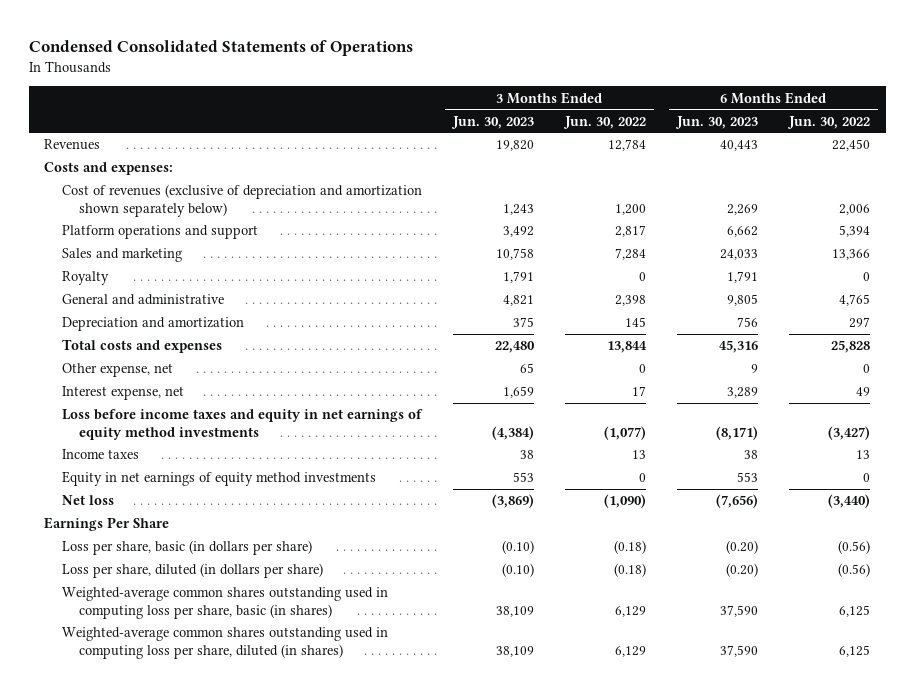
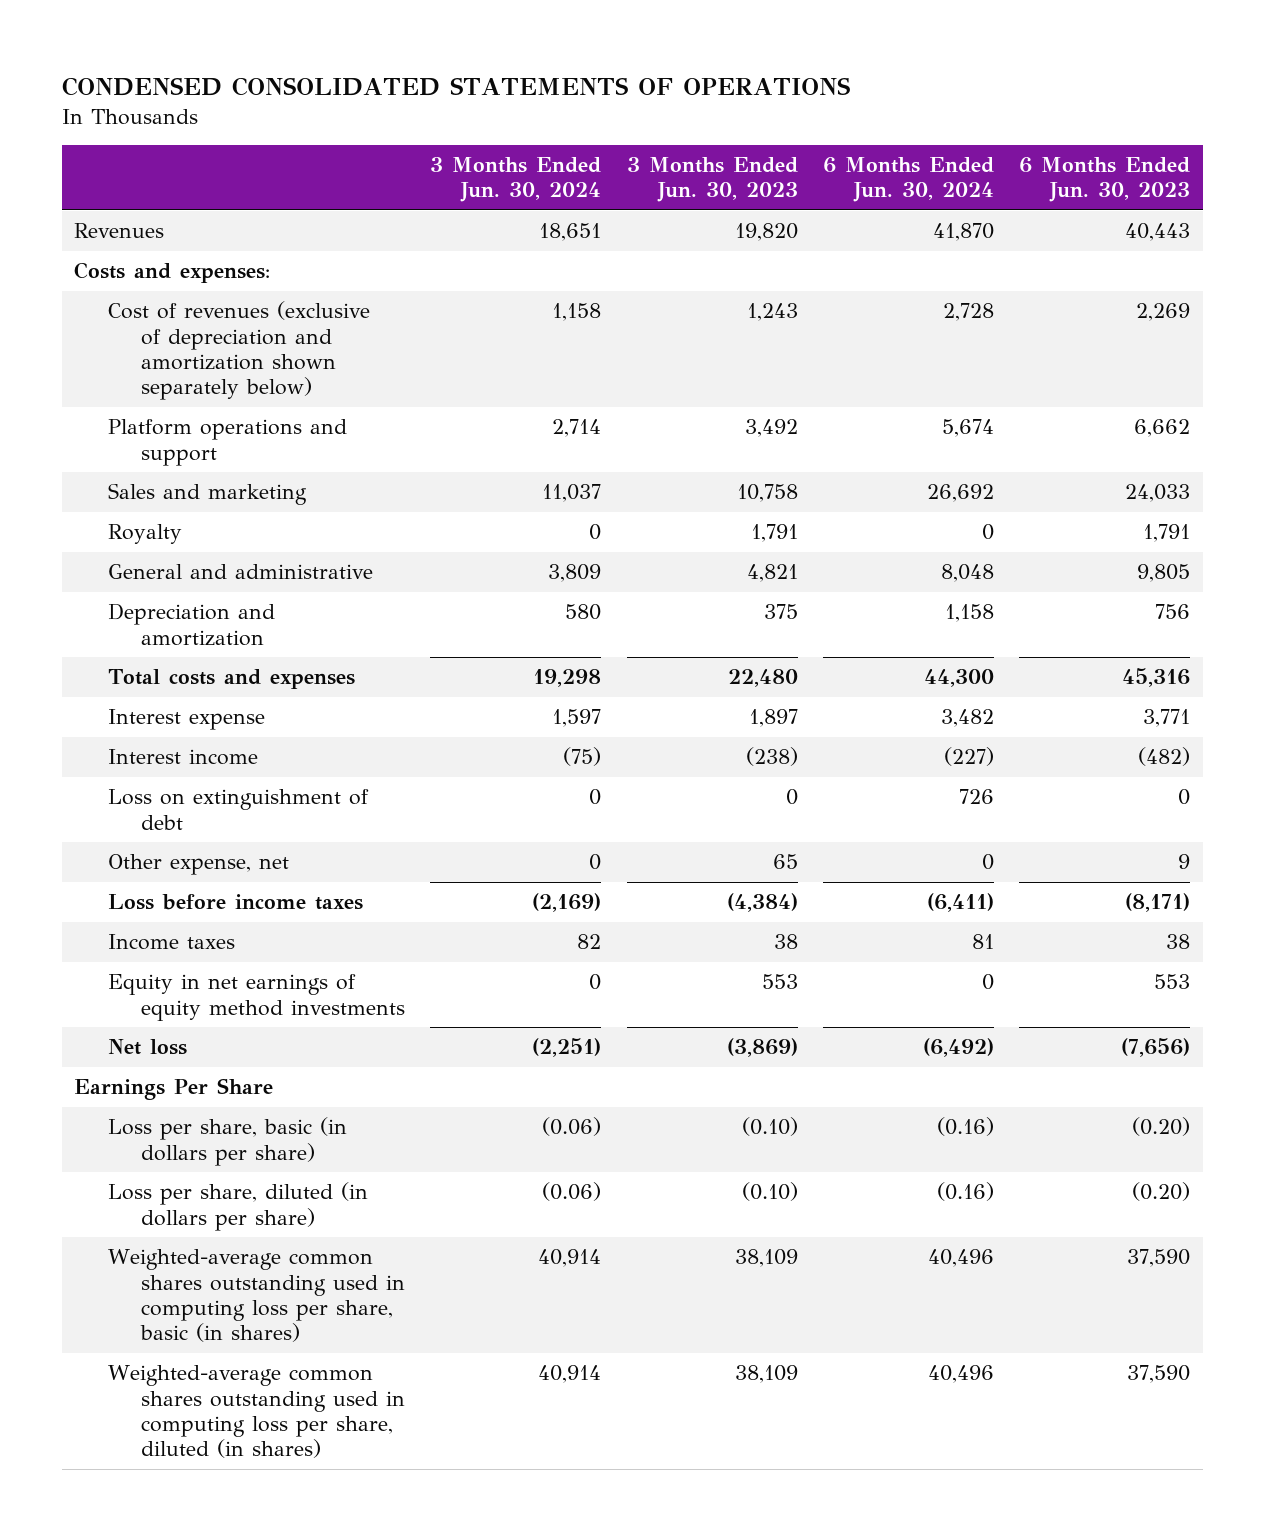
- Condensed Consolidated Statements of Operations
+ CONDENSED CONSOLIDATED STATEMENTS OF OPERATIONS
- | 3 Months Ended Jun. 30, 2023 | 3 Months Ended Jun. 30, 2022 | 6 Months Ended Jun. 30, 2023 | 6 Months Ended Jun. 30, 2022
+ | 3 Months Ended Jun. 30, 2024 | 3 Months Ended Jun. 30, 2023 | 6 Months Ended Jun. 30, 2024 | 6 Months Ended Jun. 30, 2023
+ Interest expense | 1,597 | 1,897 | 3,482 | 3,771
+ Interest income | (75) | (238) | (227) | (482)
+ Loss on extinguishment of debt | 0 | 0 | 726 | 0
- Interest expense, net | 1,659 | 17 | 3,289 | 49
- Loss before income taxes and equity in net earnings of equity method investments | (4,384) | (1,077) | (8,171) | (3,427)
+ Loss before income taxes | (2,169) | (4,384) | (6,411) | (8,171)

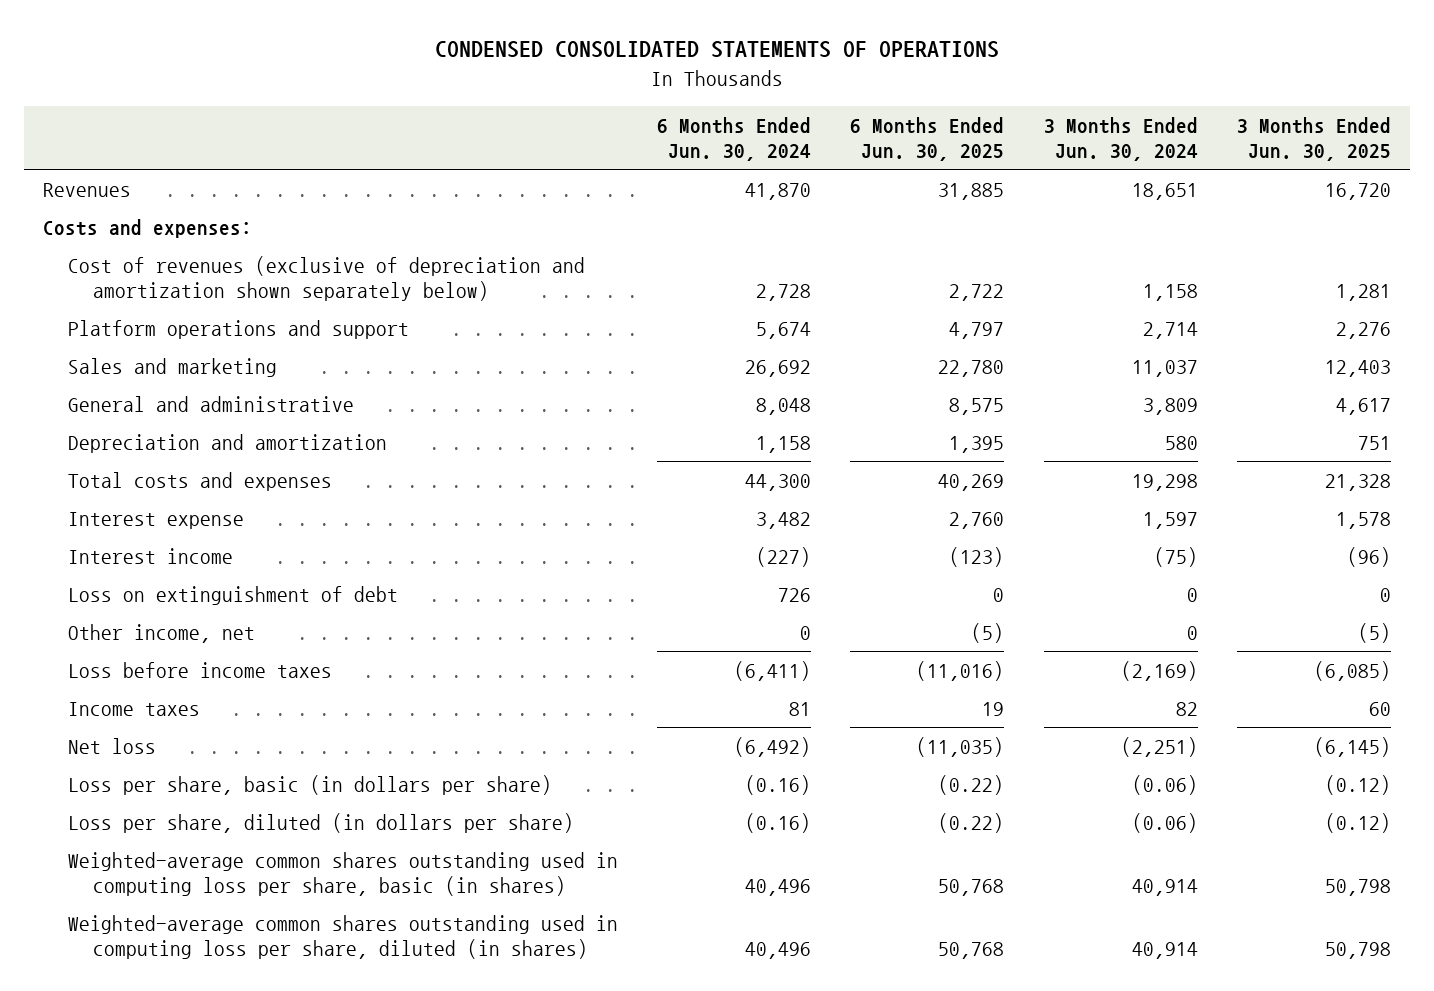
- | 3 Months Ended Jun. 30, 2024 | 3 Months Ended Jun. 30, 2023 | 6 Months Ended Jun. 30, 2024 | 6 Months Ended Jun. 30, 2023
+ | 6 Months Ended Jun. 30, 2024 | 6 Months Ended Jun. 30, 2025 | 3 Months Ended Jun. 30, 2024 | 3 Months Ended Jun. 30, 2025
- Royalty | 0 | 1,791 | 0 | 1,791
- Other expense, net | 0 | 65 | 0 | 9
+ Other income, net | 0 | (5) | 0 | (5)
- Equity in net earnings of equity method investments | 0 | 553 | 0 | 553
- Earnings Per Share

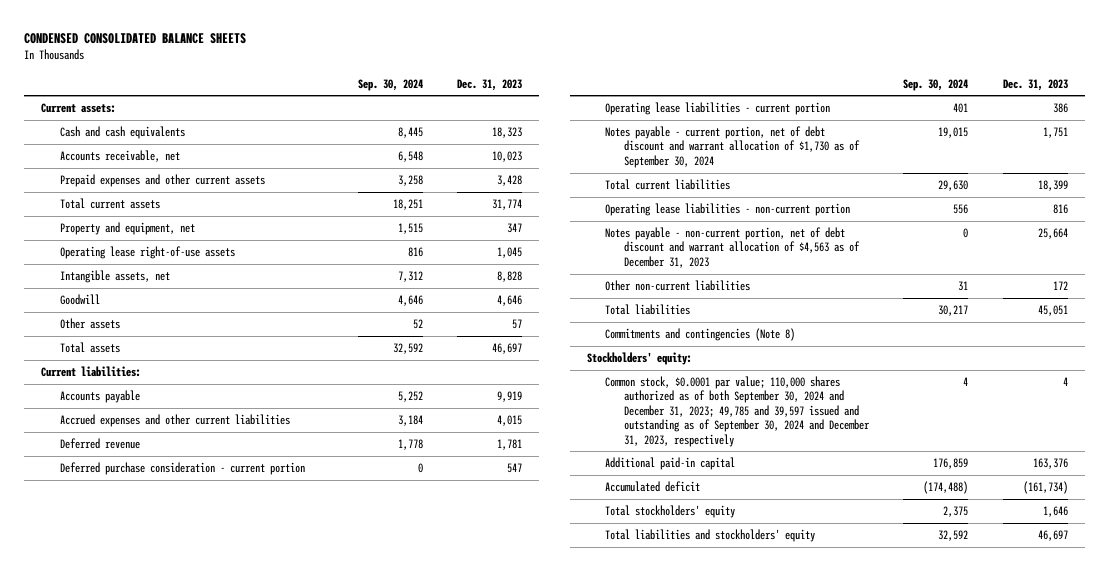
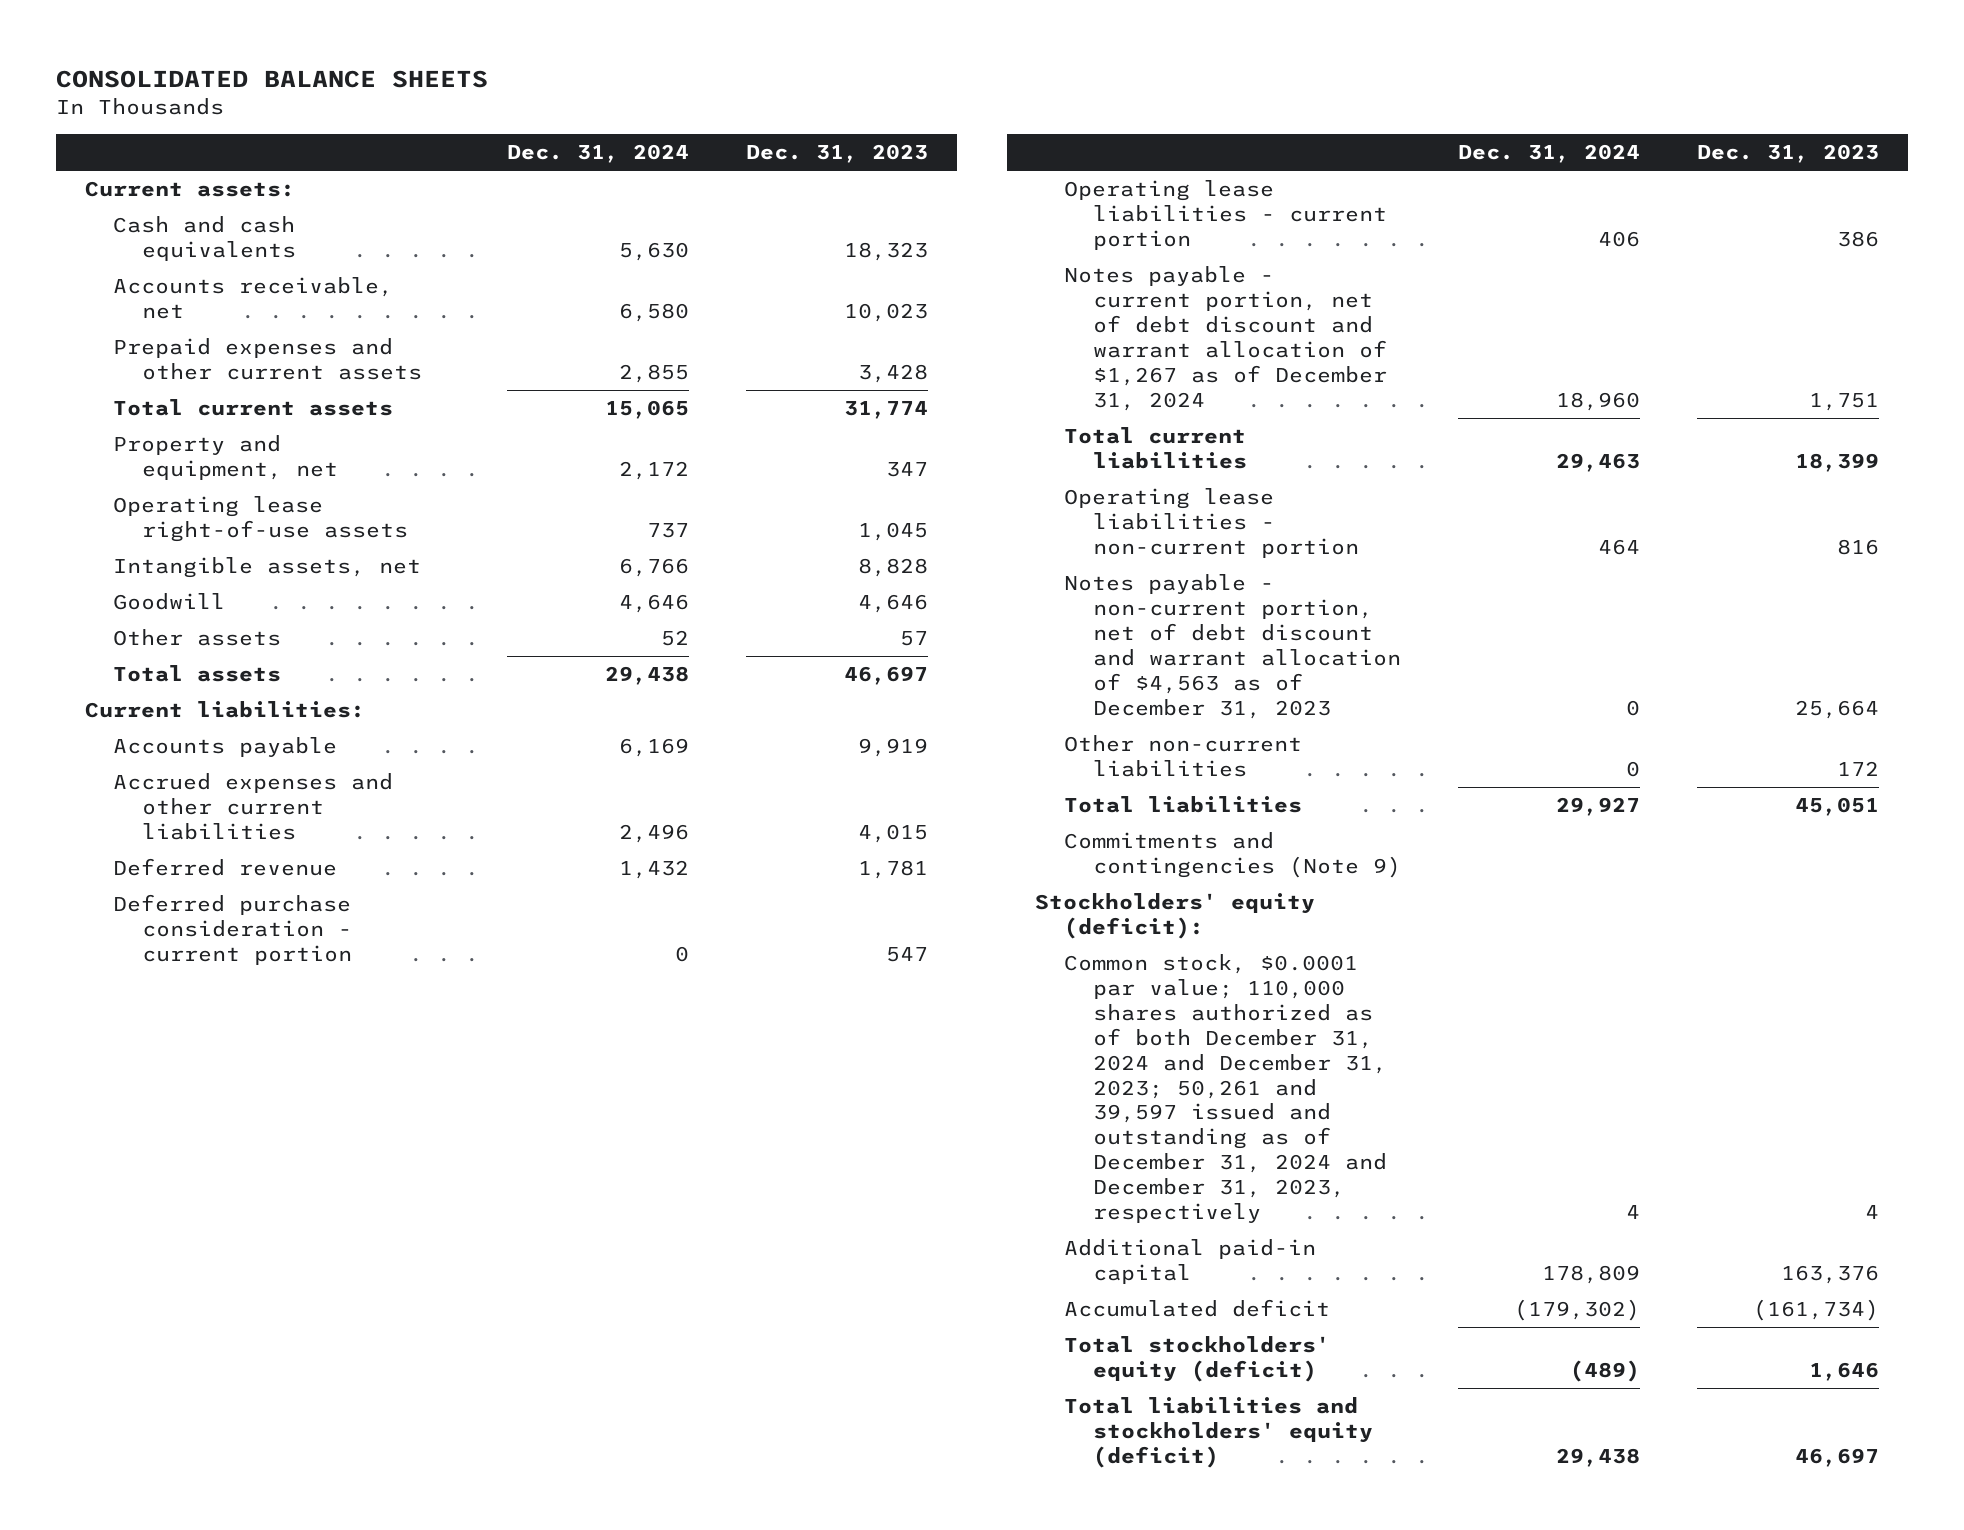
- CONDENSED CONSOLIDATED BALANCE SHEETS
+ CONSOLIDATED BALANCE SHEETS
- | Sep. 30, 2024 | Dec. 31, 2023
+ | Dec. 31, 2024 | Dec. 31, 2023
- Notes payable - current portion, net of debt discount and warrant allocation of $1,730 as of September 30, 2024 | 19,015 | 1,751
+ Notes payable - current portion, net of debt discount and warrant allocation of $1,267 as of December 31, 2024 | 18,960 | 1,751
- Commitments and contingencies (Note 8)
- Stockholders' equity:
- Common stock, $0.0001 par value; 110,000 shares authorized as of both September 30, 2024 and December 31, 2023; 49,785 and 39,597 issued and outstanding as of September 30, 2024 and December 31, 2023, respectively | 4 | 4
+ Commitments and contingencies (Note 9)
+ Stockholders' equity (deficit):
+ Common stock, $0.0001 par value; 110,000 shares authorized as of both December 31, 2024 and December 31, 2023; 50,261 and 39,597 issued and outstanding as of December 31, 2024 and December 31, 2023, respectively | 4 | 4
- Total stockholders' equity | 2,375 | 1,646
- Total liabilities and stockholders' equity | 32,592 | 46,697
+ Total stockholders' equity (deficit) | (489) | 1,646
+ Total liabilities and stockholders' equity (deficit) | 29,438 | 46,697

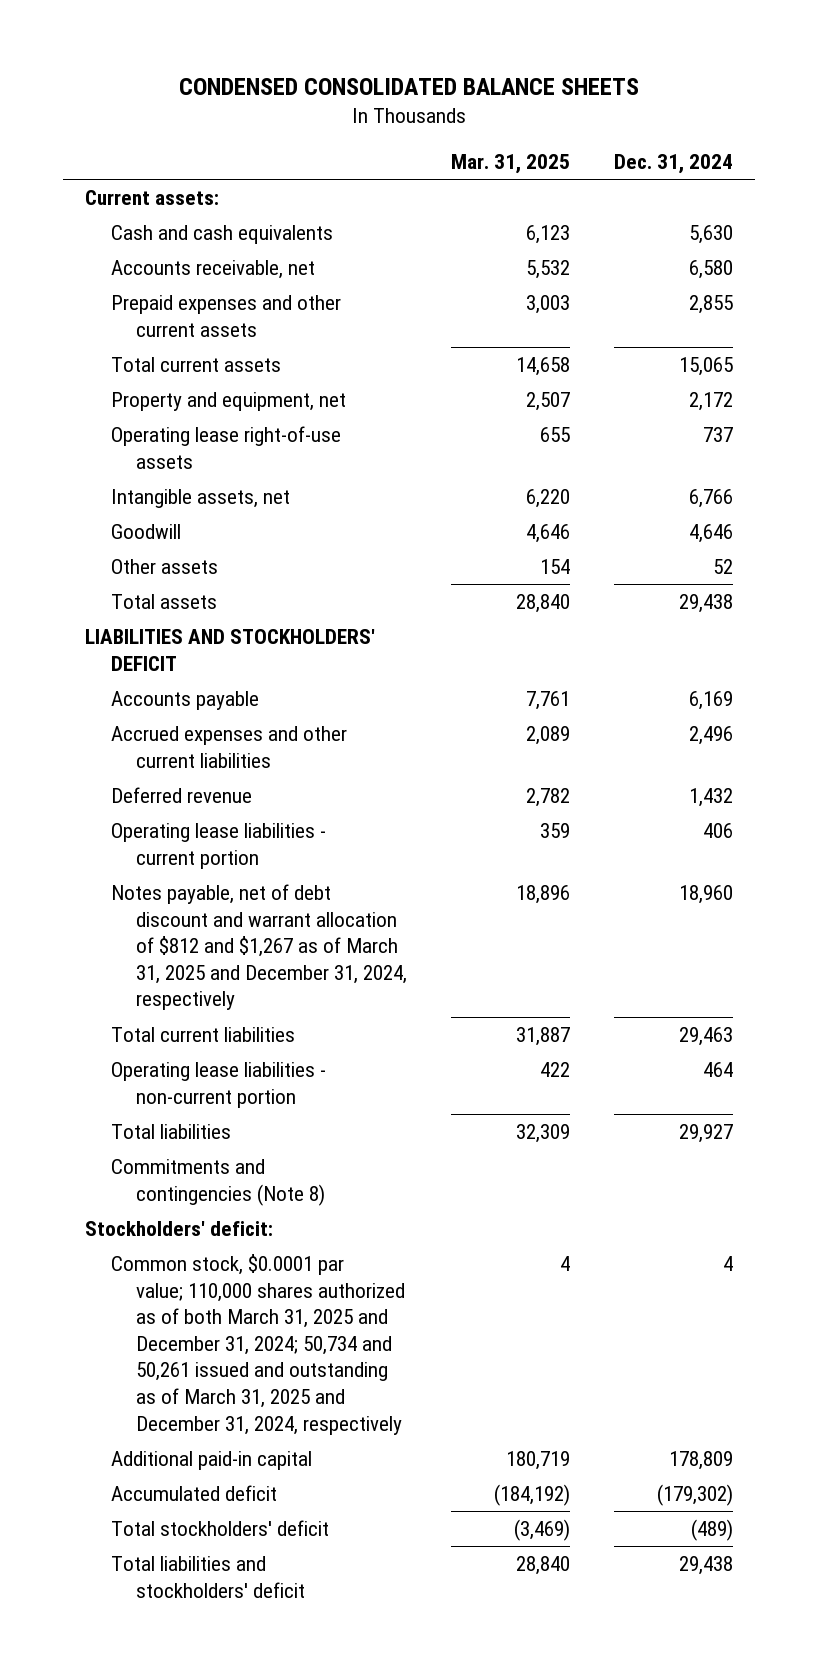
- CONSOLIDATED BALANCE SHEETS
+ CONDENSED CONSOLIDATED BALANCE SHEETS
- | Dec. 31, 2024 | Dec. 31, 2023
+ | Mar. 31, 2025 | Dec. 31, 2024
- Current liabilities:
+ LIABILITIES AND STOCKHOLDERS' DEFICIT
- Deferred purchase consideration - current portion | 0 | 547
- Notes payable - current portion, net of debt discount and warrant allocation of $1,267 as of December 31, 2024 | 18,960 | 1,751
+ Notes payable, net of debt discount and warrant allocation of $812 and $1,267 as of March 31, 2025 and December 31, 2024, respectively | 18,896 | 18,960
- Notes payable - non-current portion, net of debt discount and warrant allocation of $4,563 as of December 31, 2023 | 0 | 25,664
- Other non-current liabilities | 0 | 172
- Commitments and contingencies (Note 9)
- Stockholders' equity (deficit):
- Common stock, $0.0001 par value; 110,000 shares authorized as of both December 31, 2024 and December 31, 2023; 50,261 and 39,597 issued and outstanding as of December 31, 2024 and December 31, 2023, respectively | 4 | 4
+ Commitments and contingencies (Note 8)
+ Stockholders' deficit:
+ Common stock, $0.0001 par value; 110,000 shares authorized as of both March 31, 2025 and December 31, 2024; 50,734 and 50,261 issued and outstanding as of March 31, 2025 and December 31, 2024, respectively | 4 | 4
- Total stockholders' equity (deficit) | (489) | 1,646
- Total liabilities and stockholders' equity (deficit) | 29,438 | 46,697
+ Total stockholders' deficit | (3,469) | (489)
+ Total liabilities and stockholders' deficit | 28,840 | 29,438

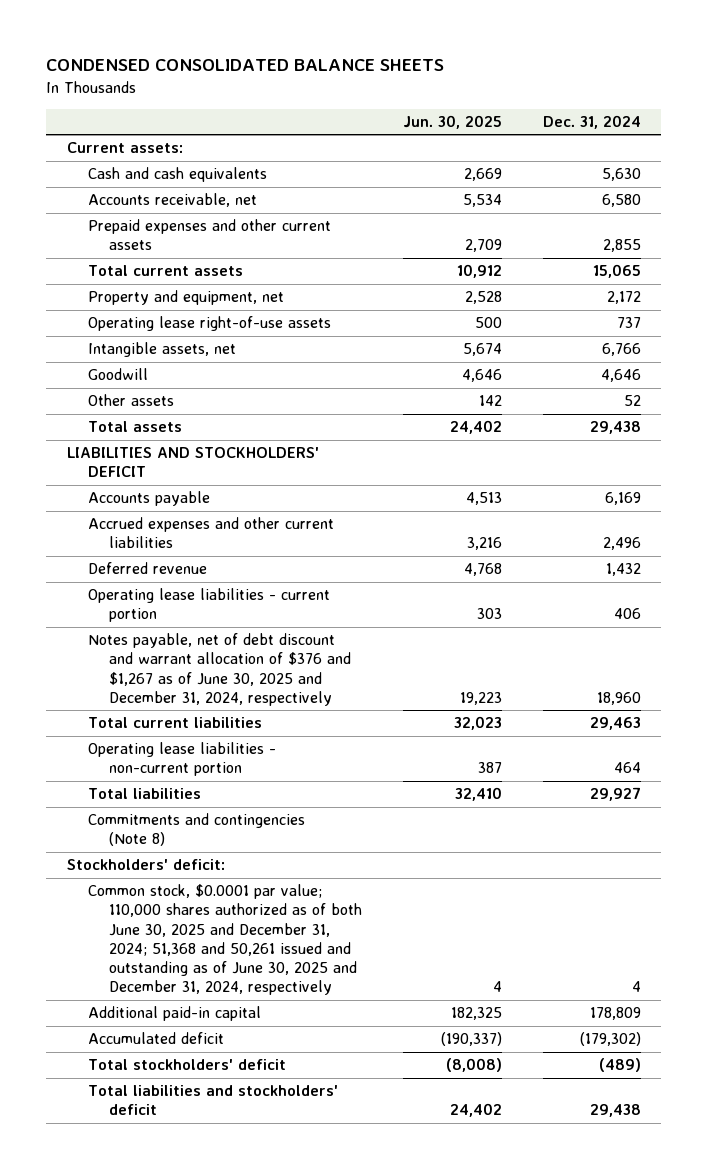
- | Mar. 31, 2025 | Dec. 31, 2024
+ | Jun. 30, 2025 | Dec. 31, 2024
- Notes payable, net of debt discount and warrant allocation of $812 and $1,267 as of March 31, 2025 and December 31, 2024, respectively | 18,896 | 18,960
+ Notes payable, net of debt discount and warrant allocation of $376 and $1,267 as of June 30, 2025 and December 31, 2024, respectively | 19,223 | 18,960
- Common stock, $0.0001 par value; 110,000 shares authorized as of both March 31, 2025 and December 31, 2024; 50,734 and 50,261 issued and outstanding as of March 31, 2025 and December 31, 2024, respectively | 4 | 4
+ Common stock, $0.0001 par value; 110,000 shares authorized as of both June 30, 2025 and December 31, 2024; 51,368 and 50,261 issued and outstanding as of June 30, 2025 and December 31, 2024, respectively | 4 | 4

